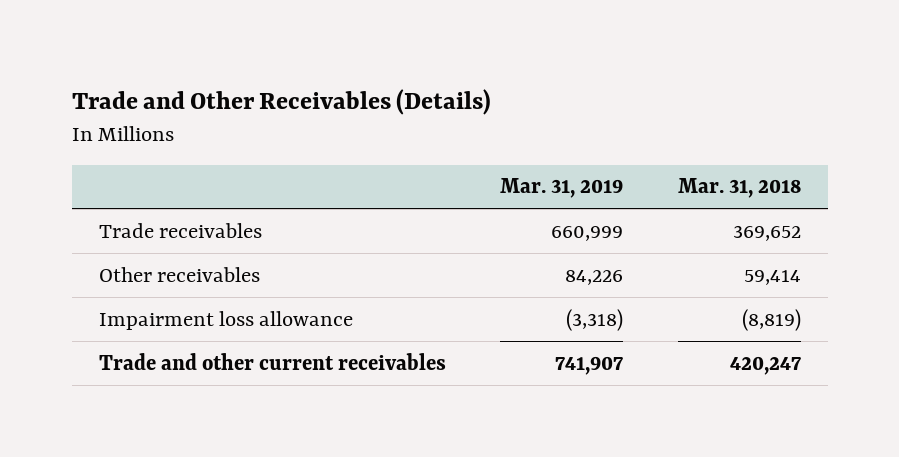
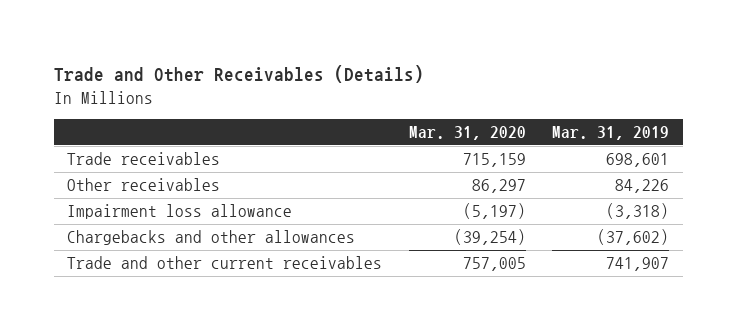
- | Mar. 31, 2019 | Mar. 31, 2018
+ | Mar. 31, 2020 | Mar. 31, 2019
- Trade receivables | 660,999 | 369,652
+ Trade receivables | 715,159 | 698,601
+ Chargebacks and other allowances | (39,254) | (37,602)

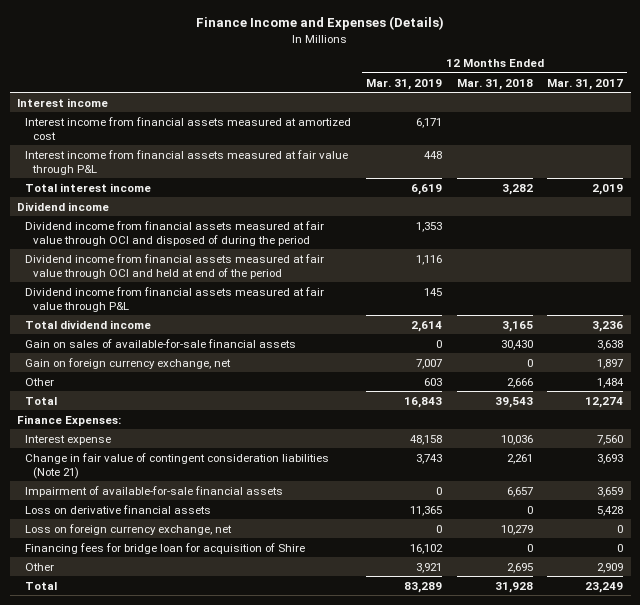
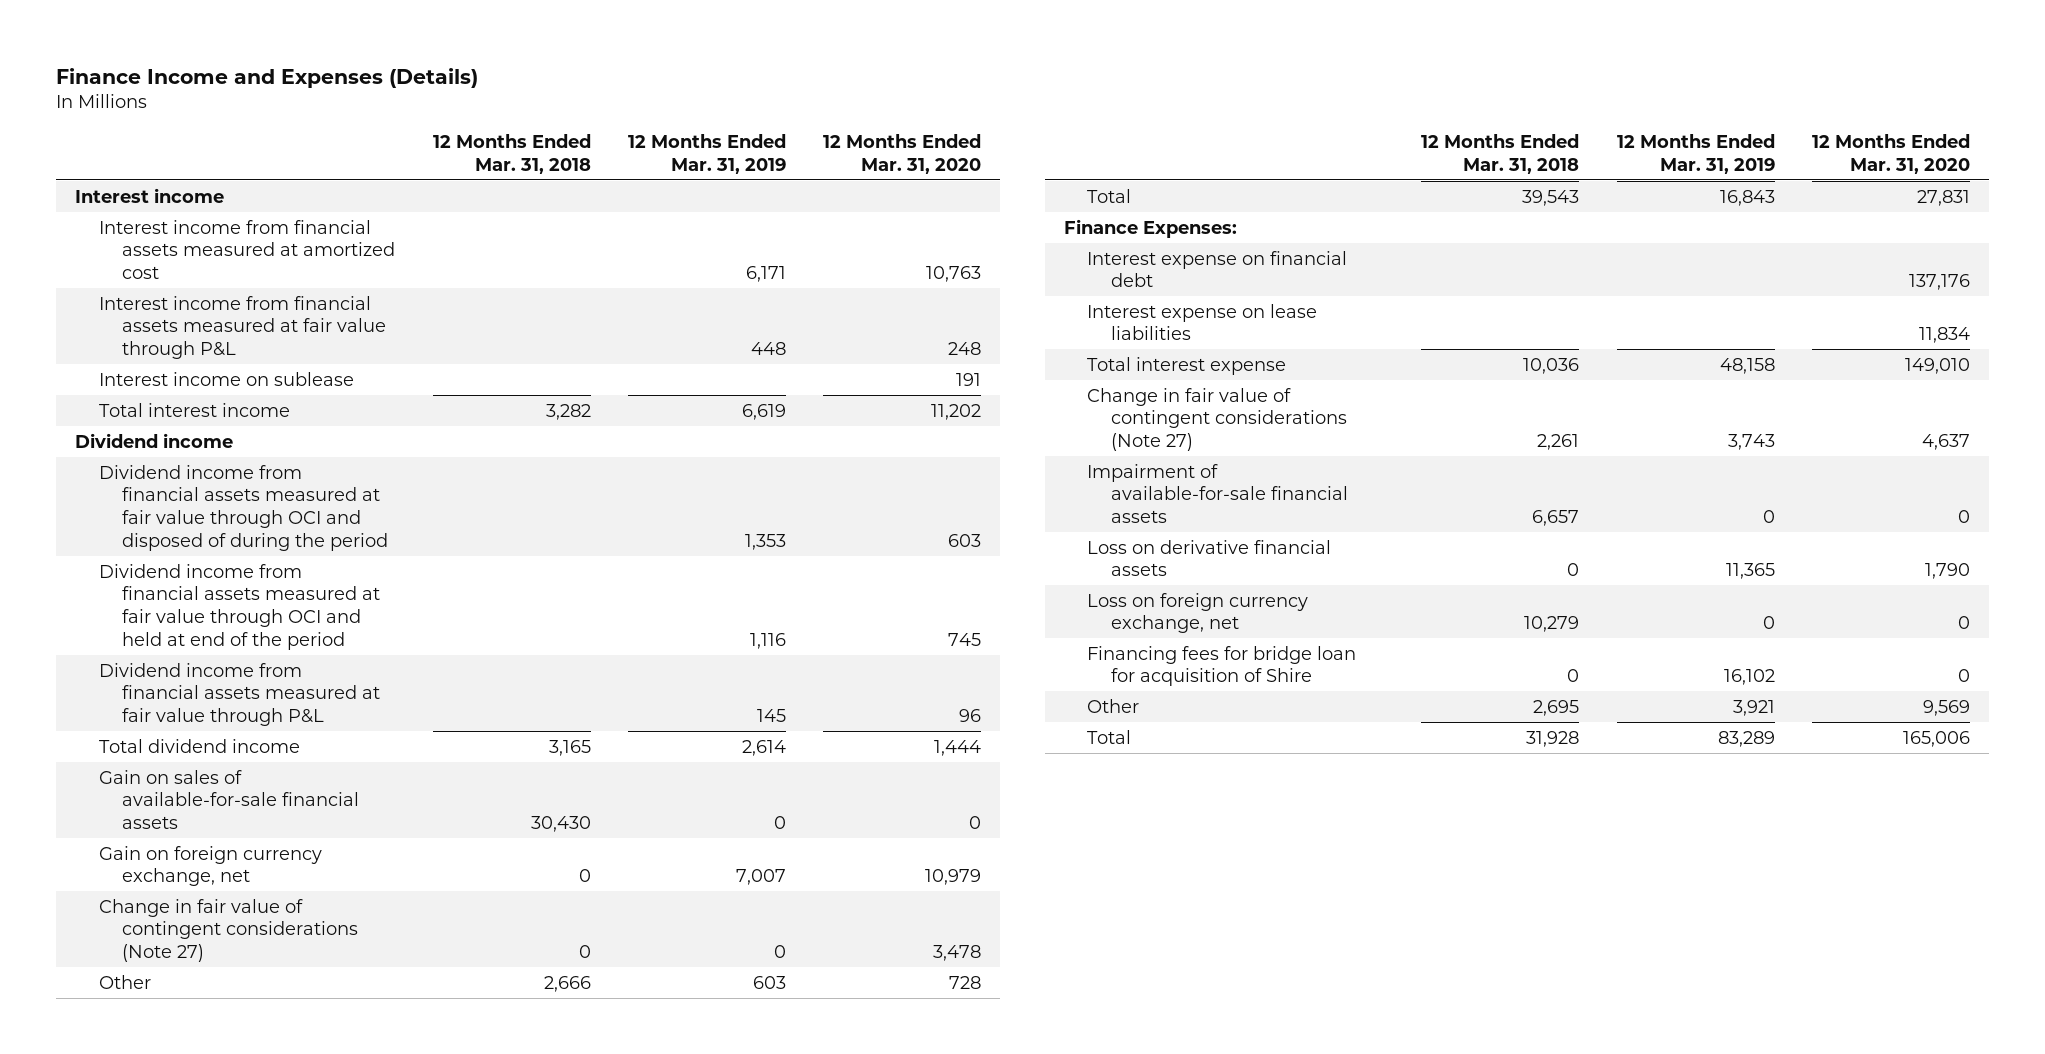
- | 12 Months Ended Mar. 31, 2019 | 12 Months Ended Mar. 31, 2018 | 12 Months Ended Mar. 31, 2017
+ | 12 Months Ended Mar. 31, 2018 | 12 Months Ended Mar. 31, 2019 | 12 Months Ended Mar. 31, 2020
+ Interest income on sublease | | | 191
+ Change in fair value of contingent considerations (Note 27) | 0 | 0 | 3,478
- Interest expense | 48,158 | 10,036 | 7,560
- Change in fair value of contingent consideration liabilities (Note 21) | 3,743 | 2,261 | 3,693
+ Interest expense on financial debt | | | 137,176
+ Interest expense on lease liabilities | | | 11,834
+ Total interest expense | 10,036 | 48,158 | 149,010
+ Change in fair value of contingent considerations (Note 27) | 2,261 | 3,743 | 4,637

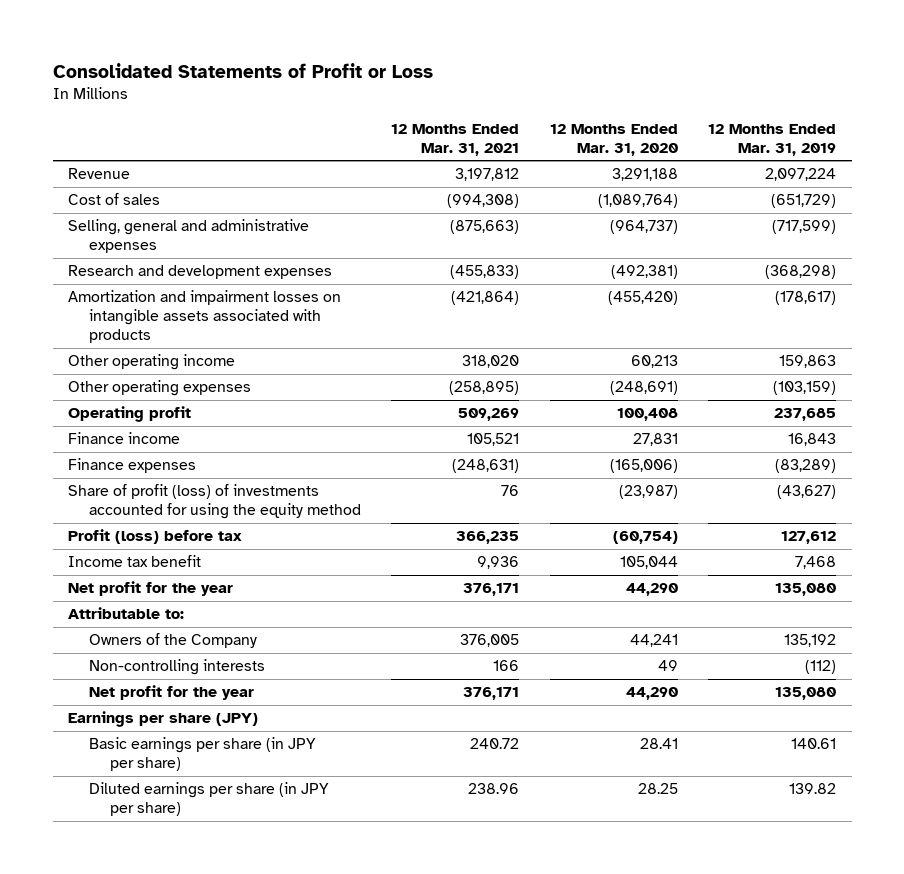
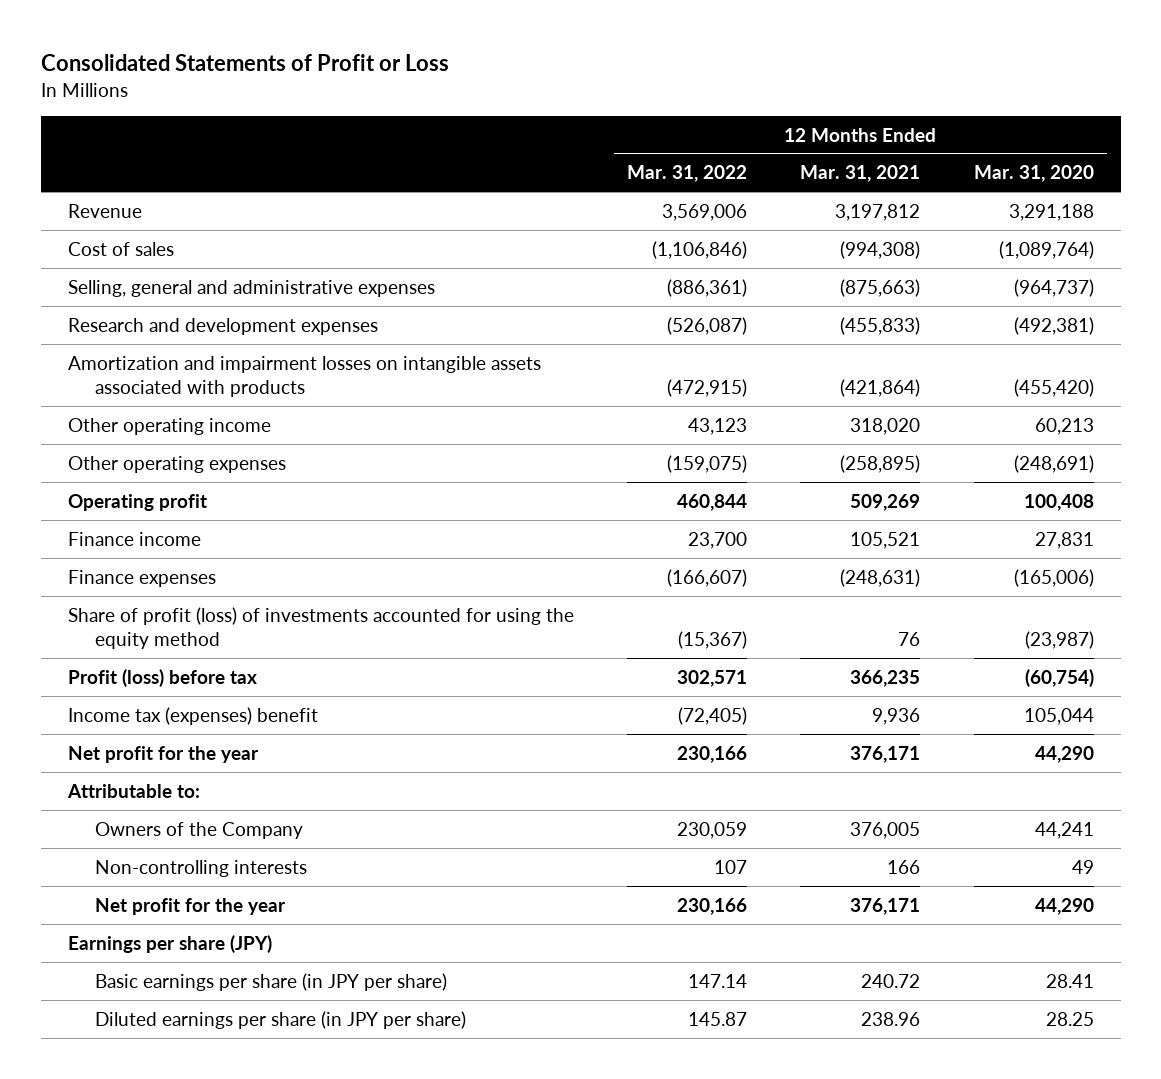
- | 12 Months Ended Mar. 31, 2021 | 12 Months Ended Mar. 31, 2020 | 12 Months Ended Mar. 31, 2019
+ | 12 Months Ended Mar. 31, 2022 | 12 Months Ended Mar. 31, 2021 | 12 Months Ended Mar. 31, 2020
- Income tax benefit | 9,936 | 105,044 | 7,468
+ Income tax (expenses) benefit | (72,405) | 9,936 | 105,044

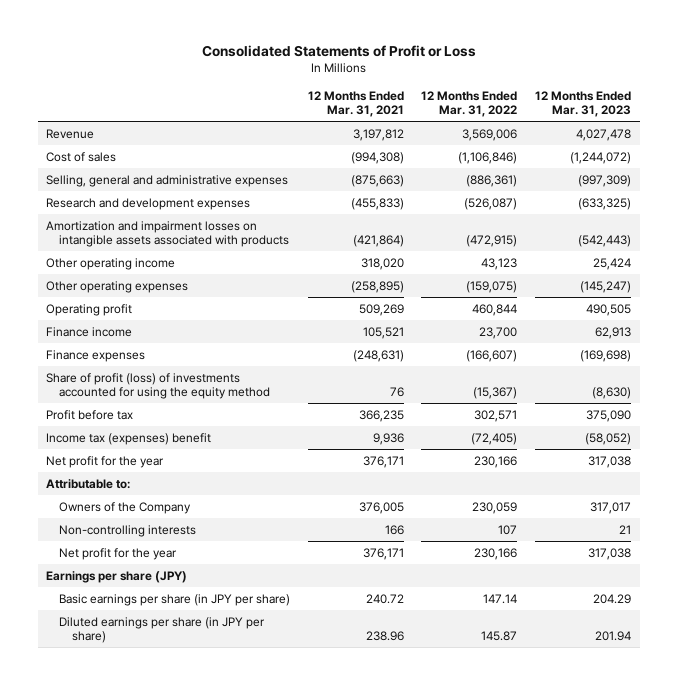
- | 12 Months Ended Mar. 31, 2022 | 12 Months Ended Mar. 31, 2021 | 12 Months Ended Mar. 31, 2020
+ | 12 Months Ended Mar. 31, 2021 | 12 Months Ended Mar. 31, 2022 | 12 Months Ended Mar. 31, 2023
- Profit (loss) before tax | 302,571 | 366,235 | (60,754)
+ Profit before tax | 366,235 | 302,571 | 375,090

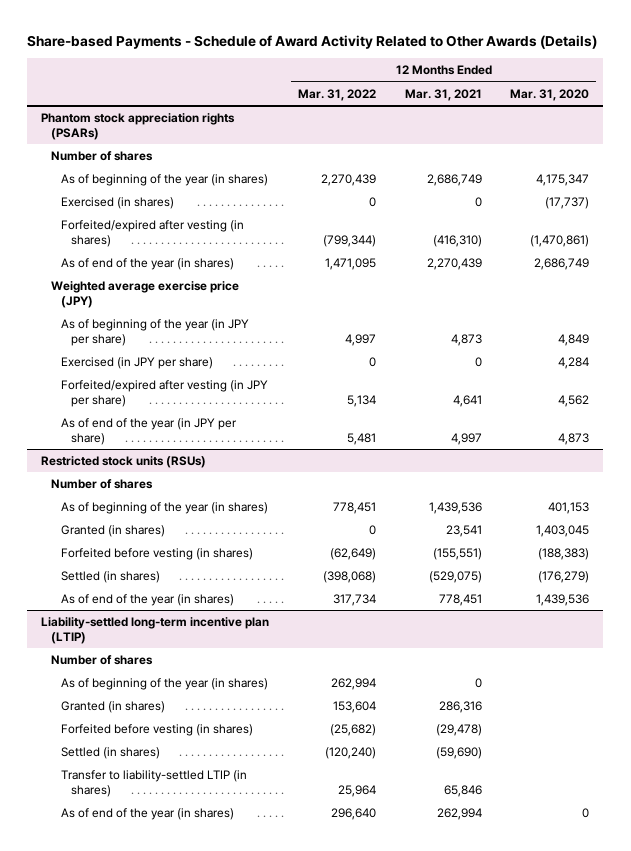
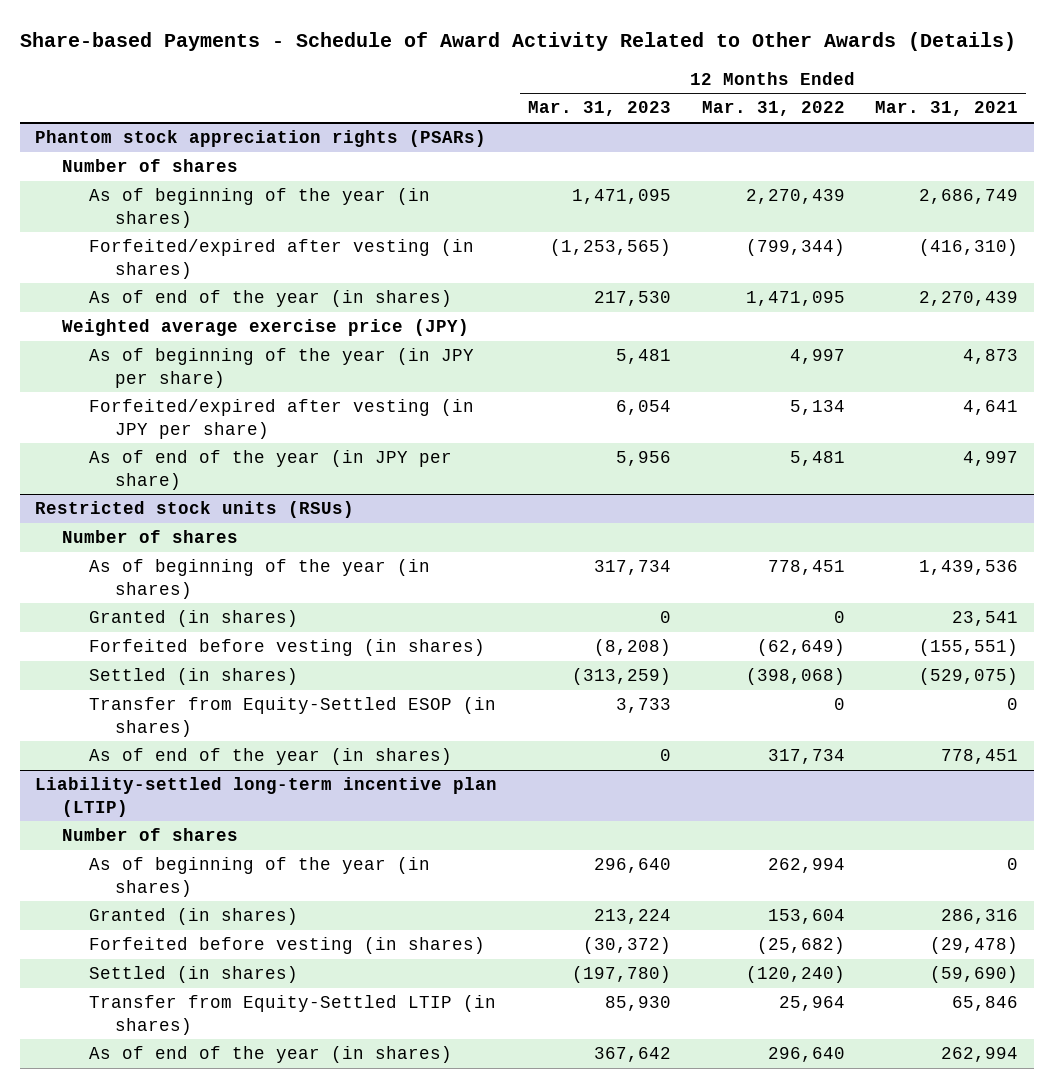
- | 12 Months Ended Mar. 31, 2022 | 12 Months Ended Mar. 31, 2021 | 12 Months Ended Mar. 31, 2020
+ | 12 Months Ended Mar. 31, 2023 | 12 Months Ended Mar. 31, 2022 | 12 Months Ended Mar. 31, 2021
@ Phantom stock appreciation rights (PSARs)
- Exercised (in shares) | 0 | 0 | (17,737)
- Exercised (in JPY per share) | 0 | 0 | 4,284
@ Restricted stock units (RSUs)
+ Transfer from Equity-Settled ESOP (in shares) | 3,733 | 0 | 0
@ Liability-settled long-term incentive plan (LTIP)
- Transfer to liability-settled LTIP (in shares) | 25,964 | 65,846 |
+ Transfer from Equity-Settled LTIP (in shares) | 85,930 | 25,964 | 65,846

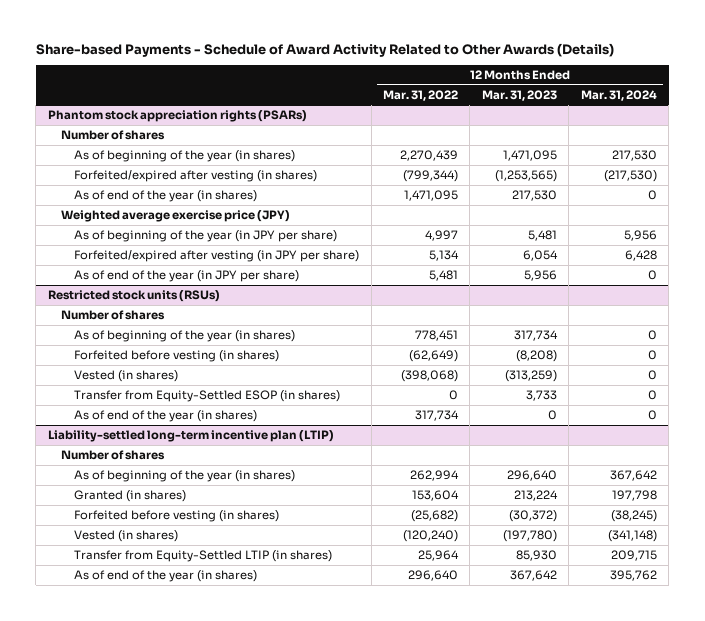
- | 12 Months Ended Mar. 31, 2023 | 12 Months Ended Mar. 31, 2022 | 12 Months Ended Mar. 31, 2021
+ | 12 Months Ended Mar. 31, 2022 | 12 Months Ended Mar. 31, 2023 | 12 Months Ended Mar. 31, 2024
@ Restricted stock units (RSUs)
- Granted (in shares) | 0 | 0 | 23,541
- Settled (in shares) | (313,259) | (398,068) | (529,075)
+ Vested (in shares) | (398,068) | (313,259) | 0
@ Liability-settled long-term incentive plan (LTIP)
- Settled (in shares) | (197,780) | (120,240) | (59,690)
+ Vested (in shares) | (120,240) | (197,780) | (341,148)

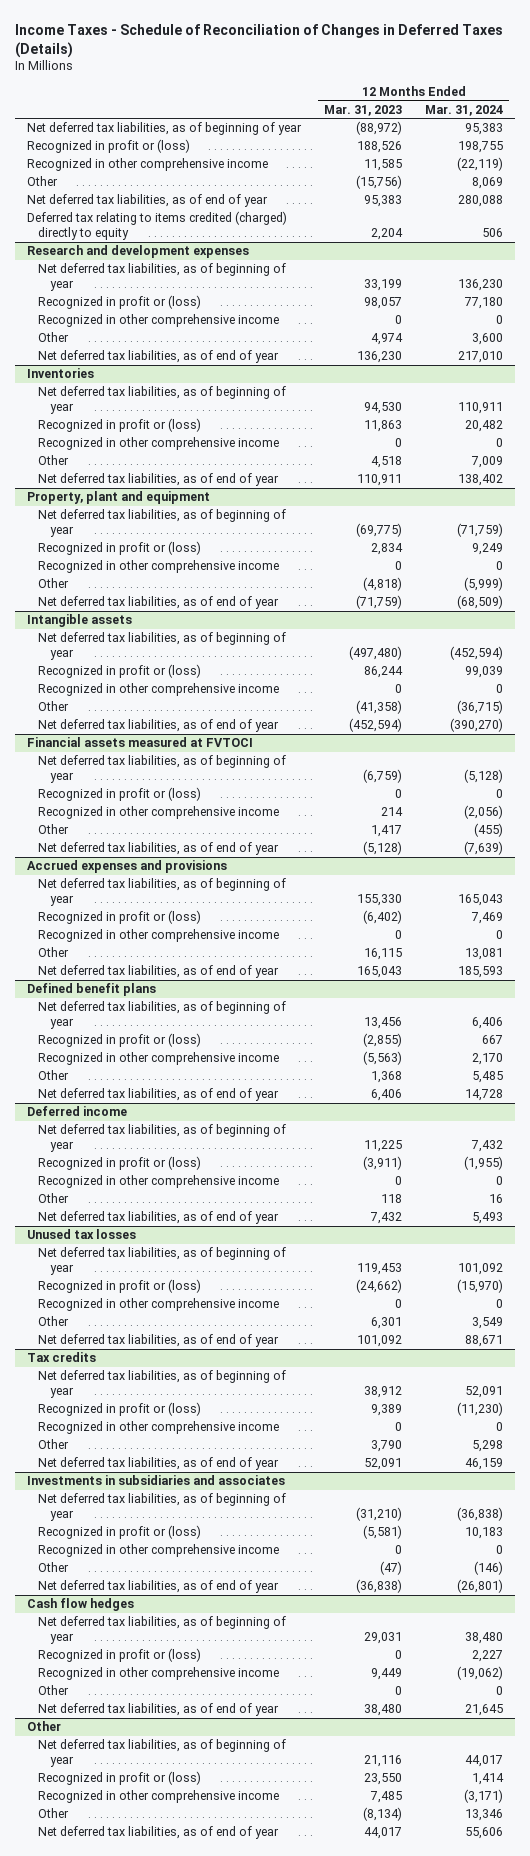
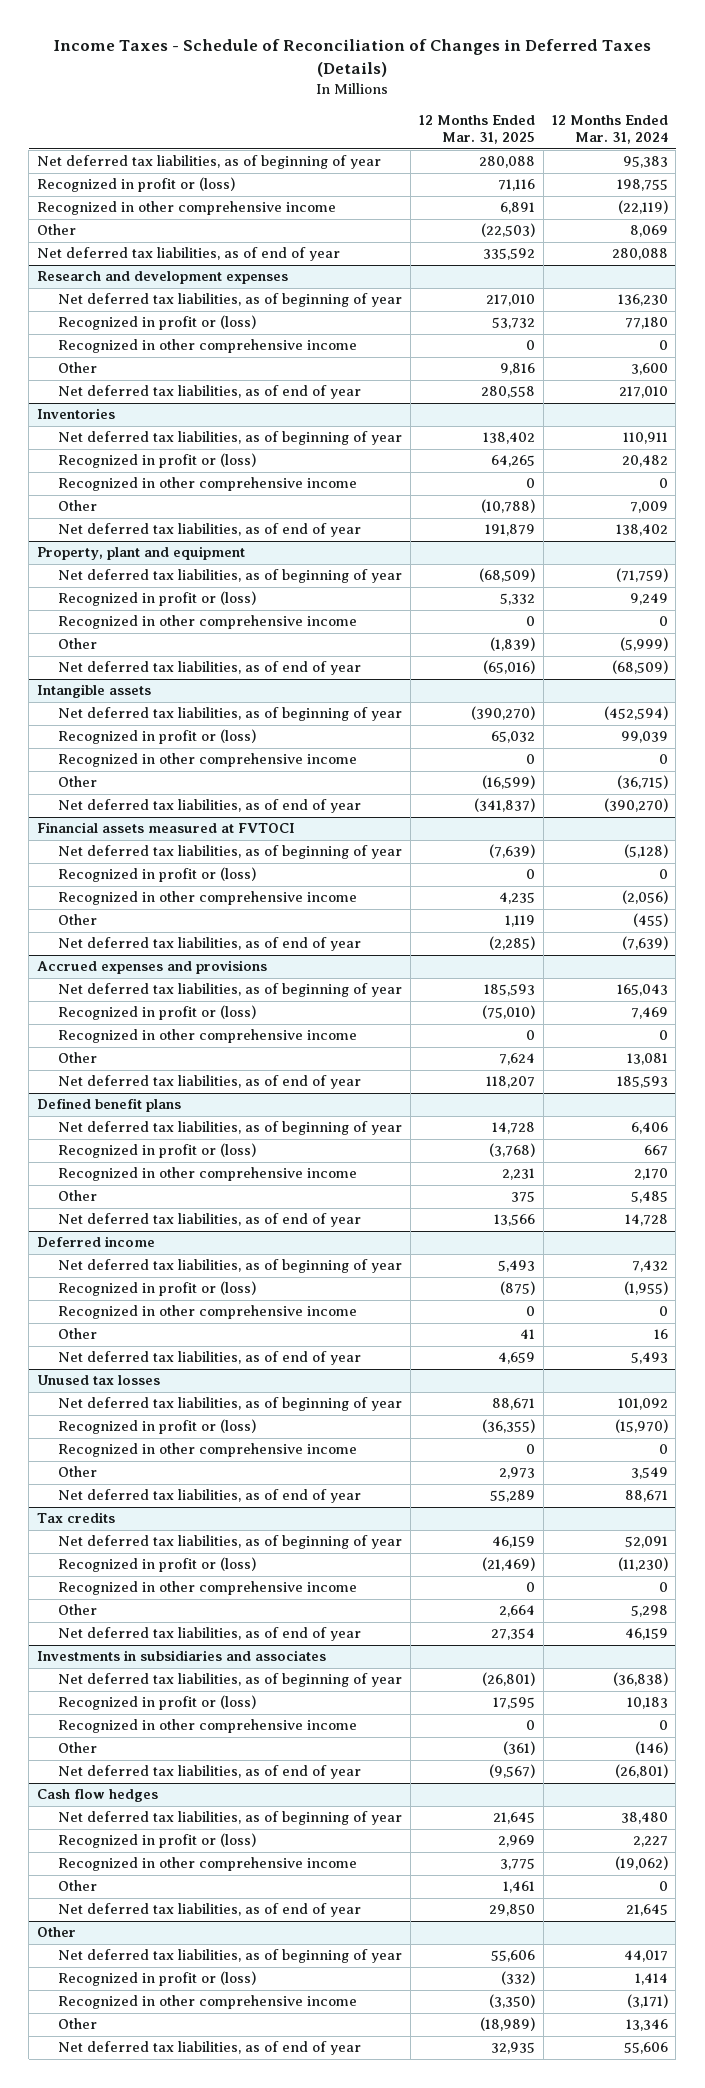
- | 12 Months Ended Mar. 31, 2023 | 12 Months Ended Mar. 31, 2024
+ | 12 Months Ended Mar. 31, 2025 | 12 Months Ended Mar. 31, 2024
- Deferred tax relating to items credited (charged) directly to equity | 2,204 | 506

